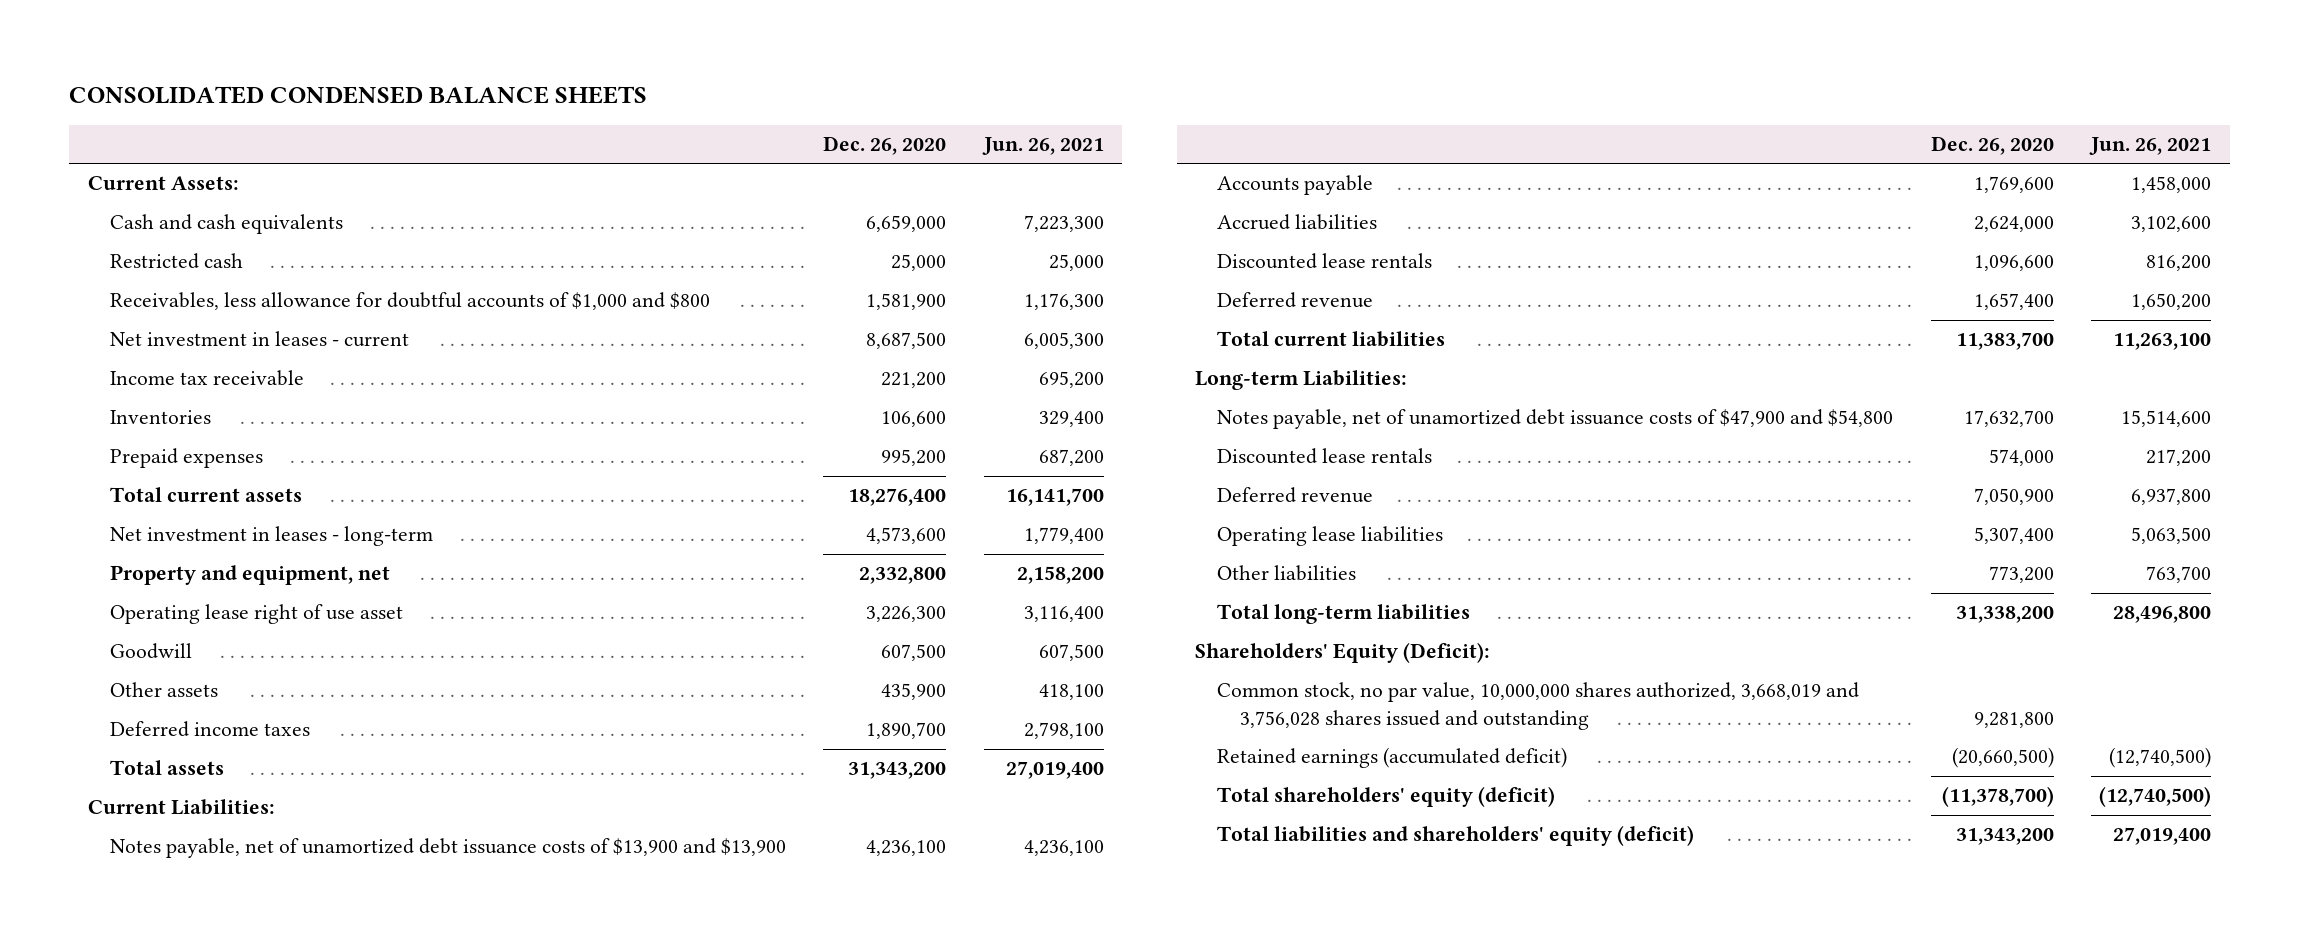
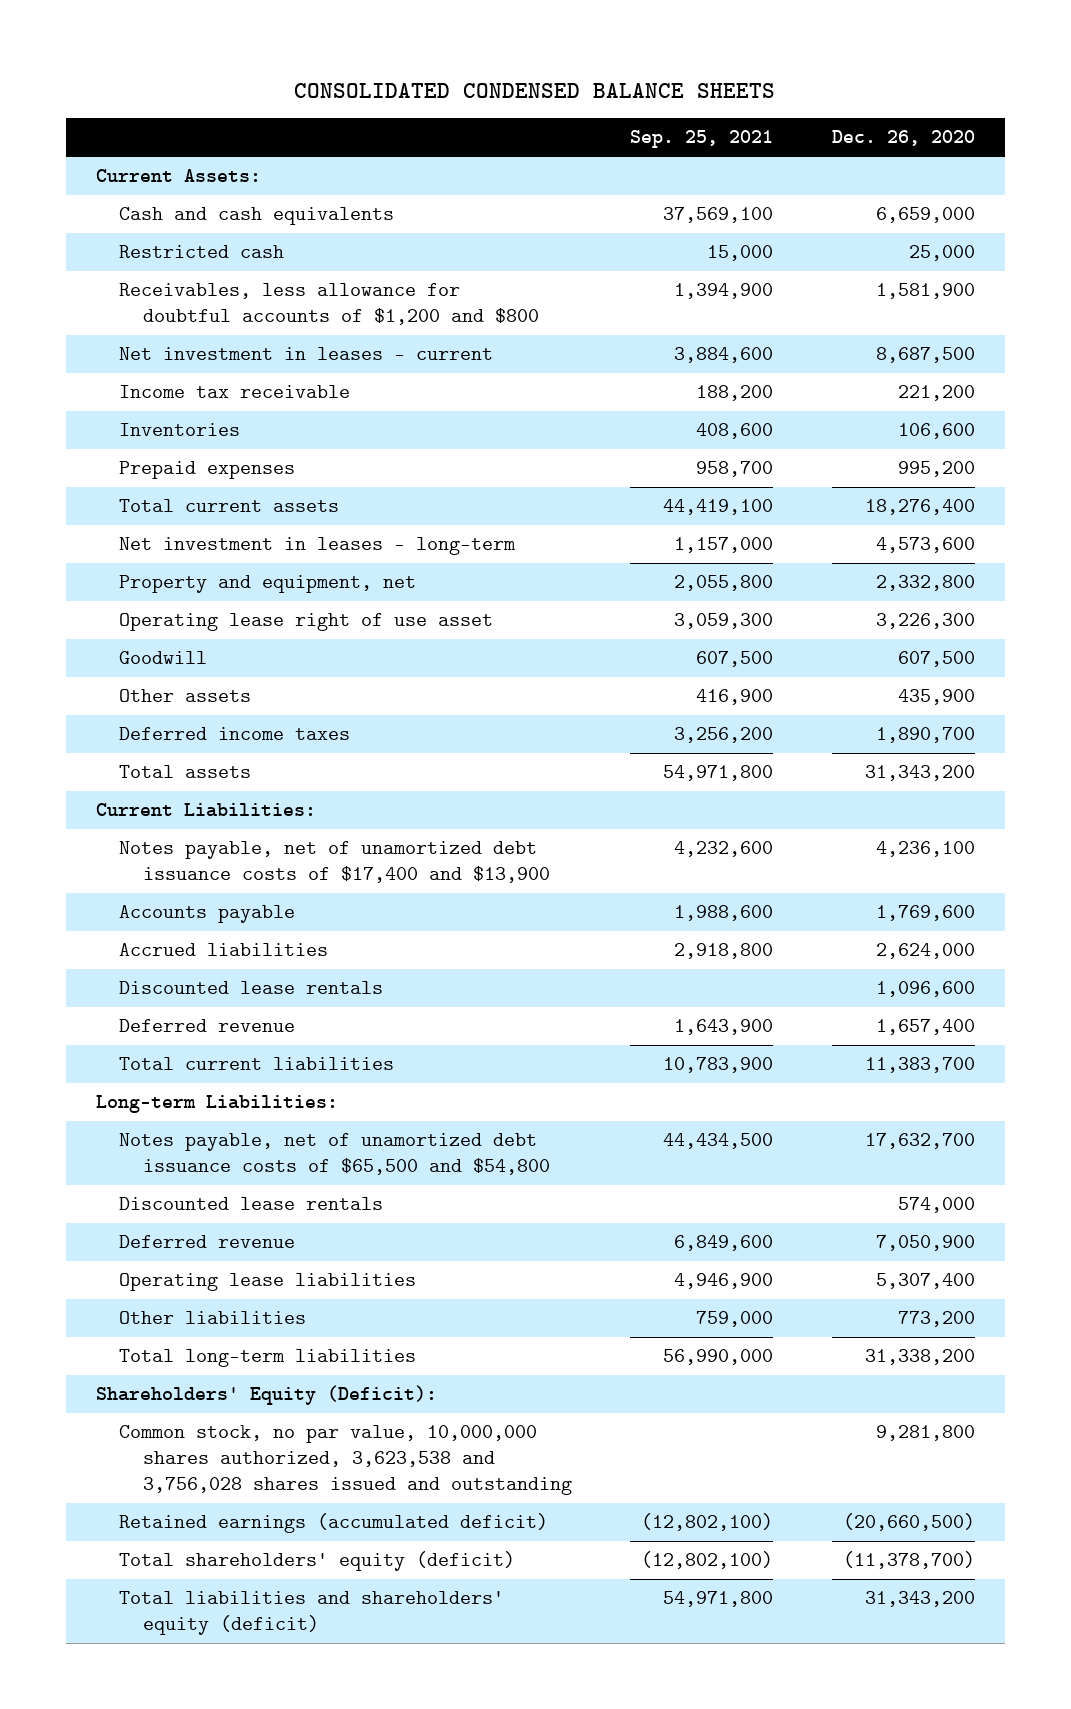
- | Dec. 26, 2020 | Jun. 26, 2021
+ | Sep. 25, 2021 | Dec. 26, 2020
- Receivables, less allowance for doubtful accounts of $1,000 and $800 | 1,581,900 | 1,176,300
+ Receivables, less allowance for doubtful accounts of $1,200 and $800 | 1,394,900 | 1,581,900
- Notes payable, net of unamortized debt issuance costs of $13,900 and $13,900 | 4,236,100 | 4,236,100
+ Notes payable, net of unamortized debt issuance costs of $17,400 and $13,900 | 4,232,600 | 4,236,100
- Notes payable, net of unamortized debt issuance costs of $47,900 and $54,800 | 17,632,700 | 15,514,600
+ Notes payable, net of unamortized debt issuance costs of $65,500 and $54,800 | 44,434,500 | 17,632,700
- Common stock, no par value, 10,000,000 shares authorized, 3,668,019 and 3,756,028 shares issued and outstanding | 9,281,800 |
+ Common stock, no par value, 10,000,000 shares authorized, 3,623,538 and 3,756,028 shares issued and outstanding | | 9,281,800

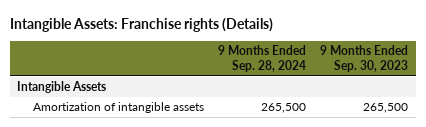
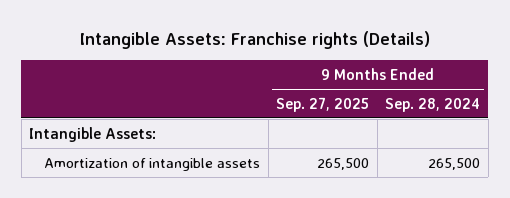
- | 9 Months Ended Sep. 28, 2024 | 9 Months Ended Sep. 30, 2023
+ | 9 Months Ended Sep. 27, 2025 | 9 Months Ended Sep. 28, 2024
- Intangible Assets
+ Intangible Assets:

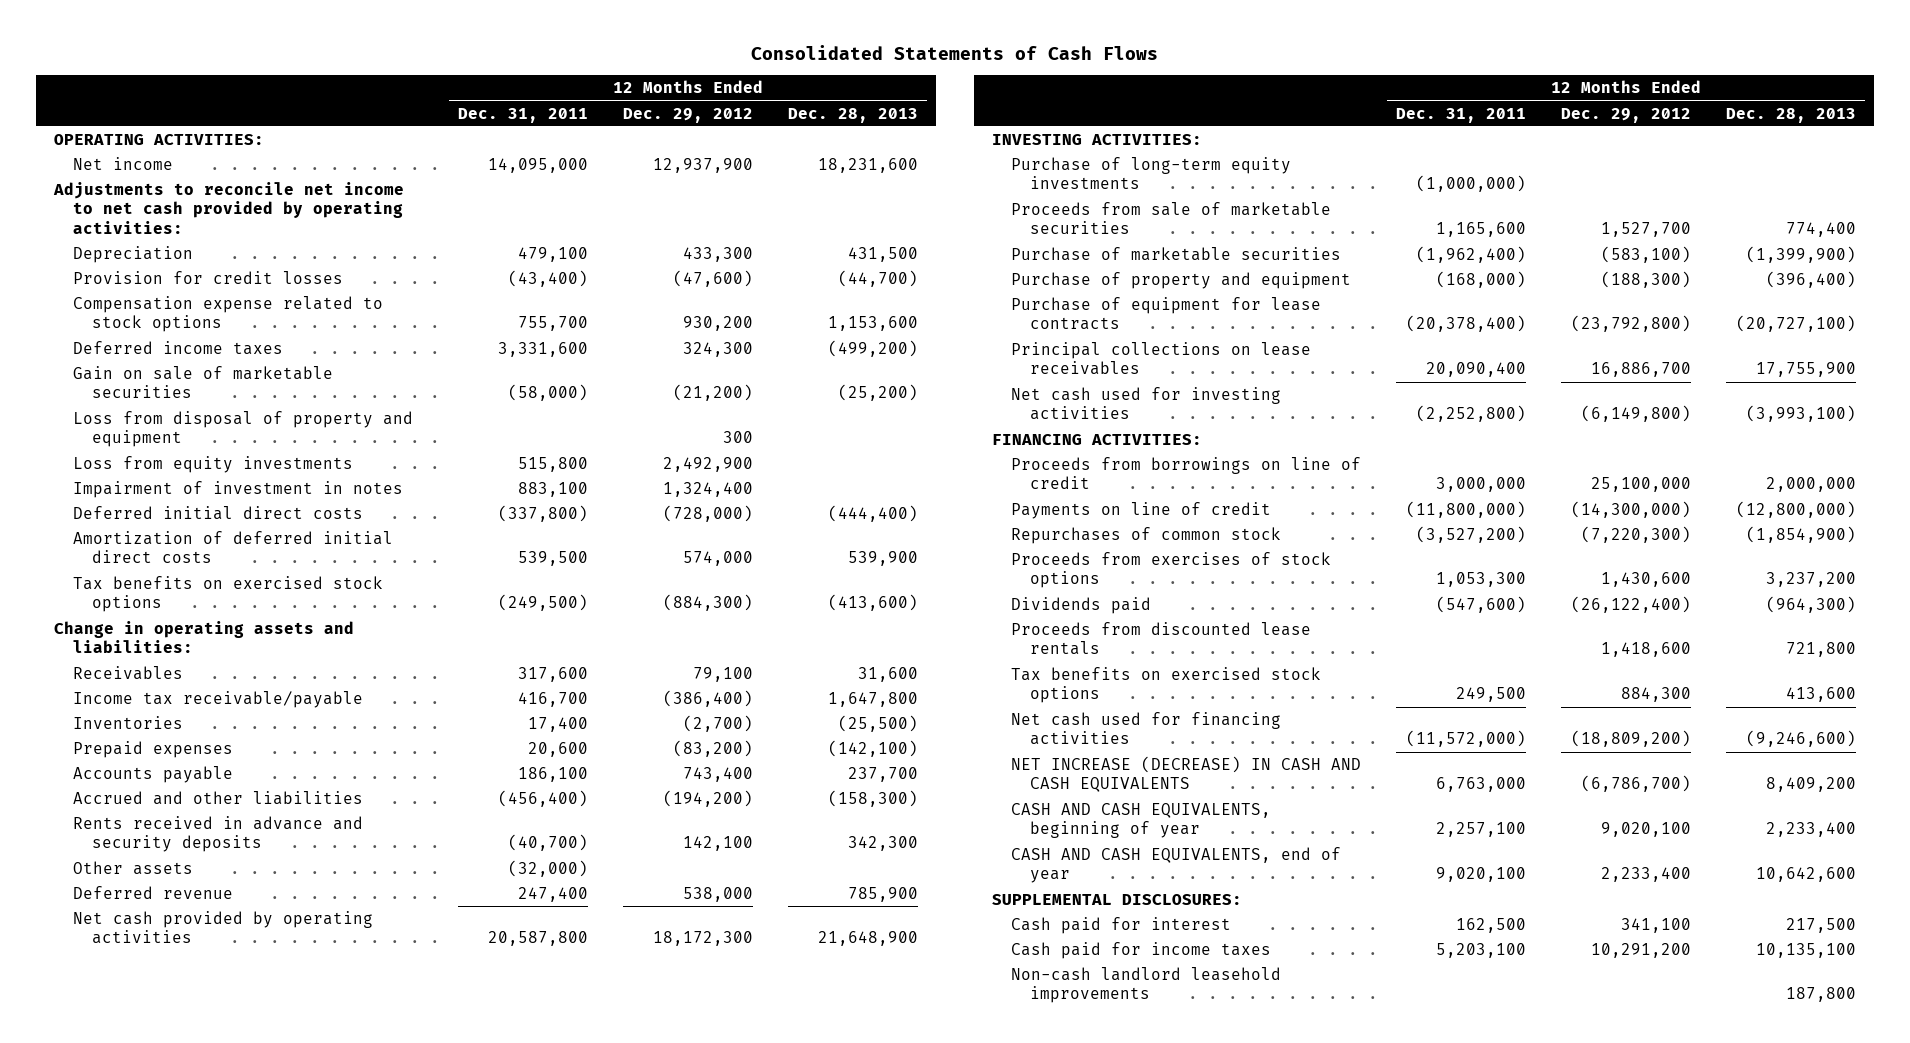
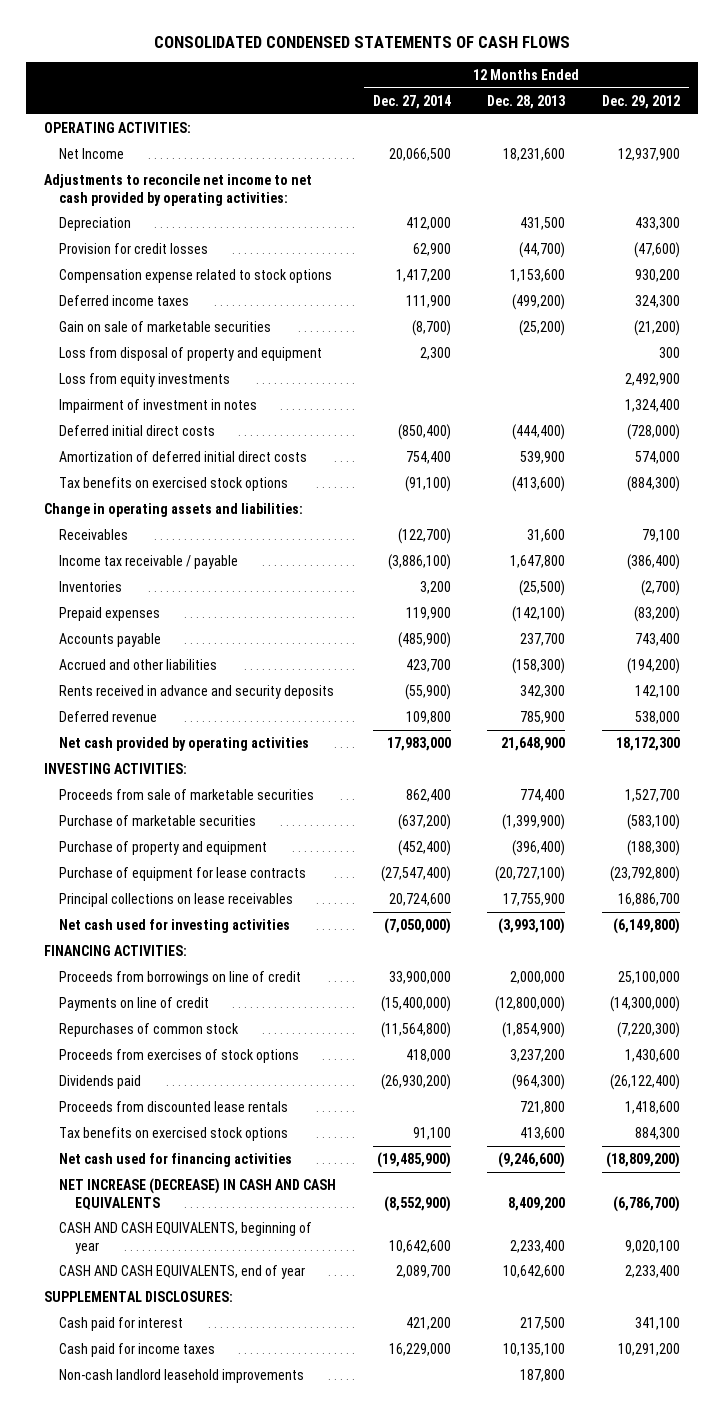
- Consolidated Statements of Cash Flows
+ CONSOLIDATED CONDENSED STATEMENTS OF CASH FLOWS
- | 12 Months Ended Dec. 31, 2011 | 12 Months Ended Dec. 29, 2012 | 12 Months Ended Dec. 28, 2013
+ | 12 Months Ended Dec. 27, 2014 | 12 Months Ended Dec. 28, 2013 | 12 Months Ended Dec. 29, 2012
- Net income | 14,095,000 | 12,937,900 | 18,231,600
+ Net Income | 20,066,500 | 18,231,600 | 12,937,900
- Income tax receivable/payable | 416,700 | (386,400) | 1,647,800
+ Income tax receivable / payable | (3,886,100) | 1,647,800 | (386,400)
- Other assets | (32,000) | |
- Purchase of long-term equity investments | (1,000,000) | |

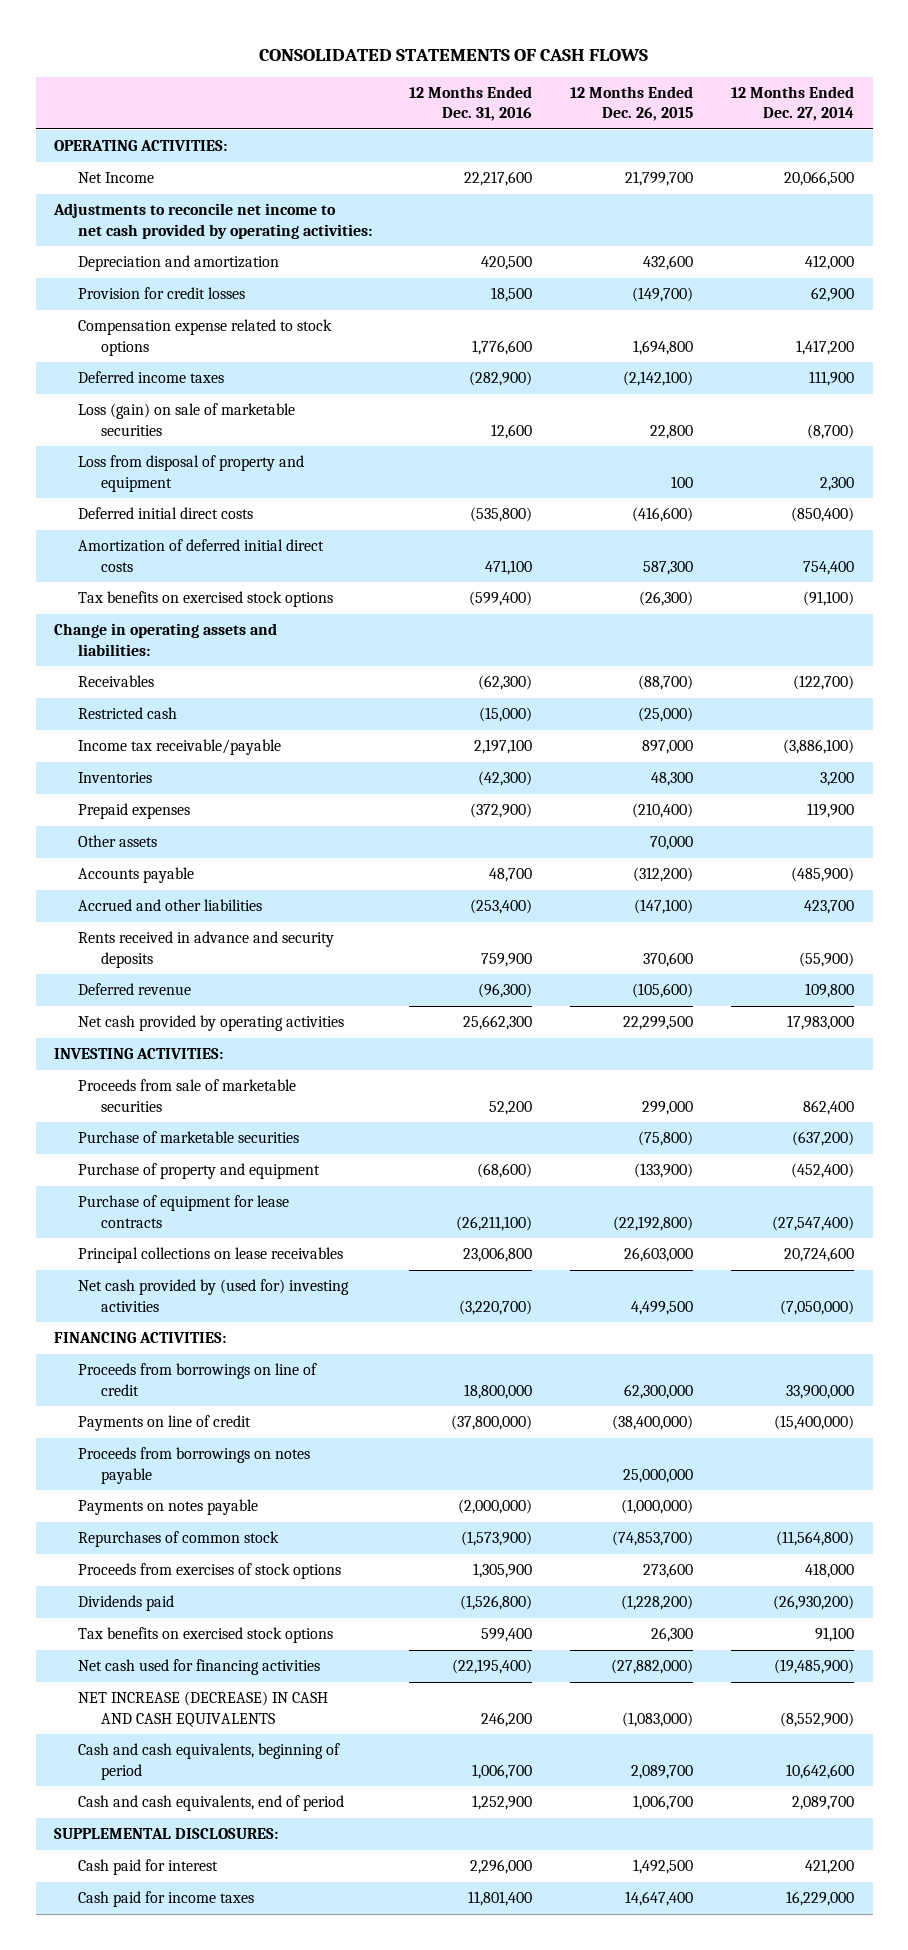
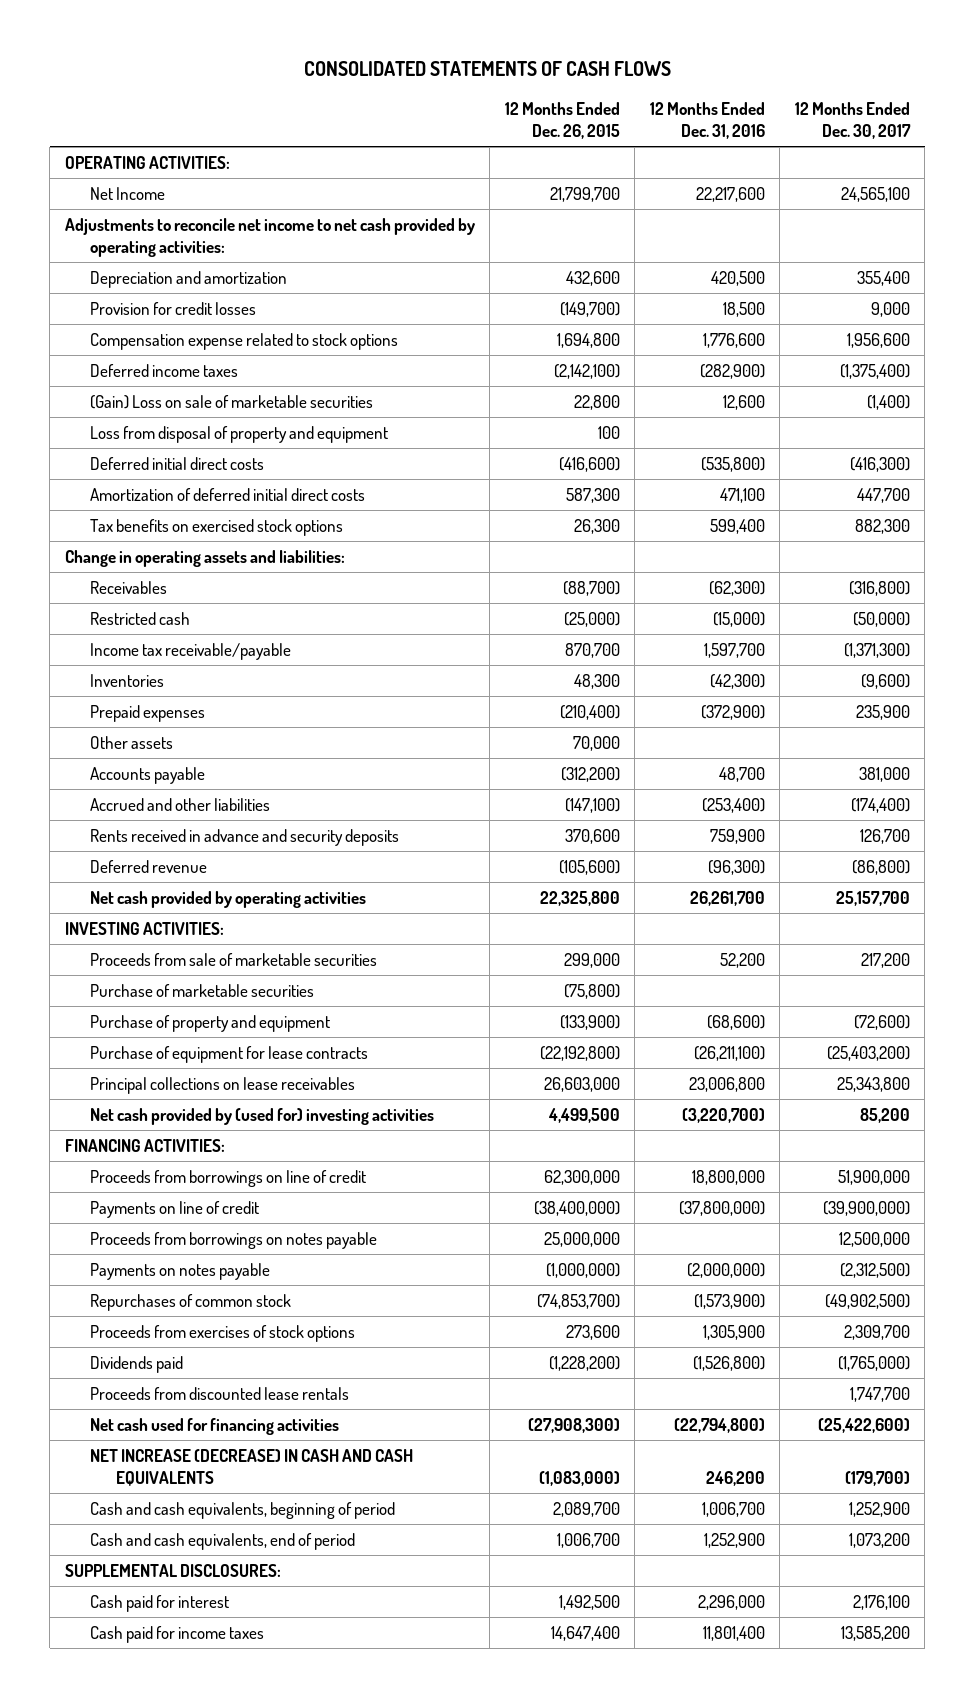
- | 12 Months Ended Dec. 31, 2016 | 12 Months Ended Dec. 26, 2015 | 12 Months Ended Dec. 27, 2014
+ | 12 Months Ended Dec. 26, 2015 | 12 Months Ended Dec. 31, 2016 | 12 Months Ended Dec. 30, 2017
- Loss (gain) on sale of marketable securities | 12,600 | 22,800 | (8,700)
+ (Gain) Loss on sale of marketable securities | 22,800 | 12,600 | (1,400)
- Tax benefits on exercised stock options | (599,400) | (26,300) | (91,100)
moved up: Tax benefits on exercised stock options | 26,300 | 599,400 | 882,300
- Income tax receivable/payable | 2,197,100 | 897,000 | (3,886,100)
+ Income tax receivable/payable | 870,700 | 1,597,700 | (1,371,300)
- Net cash provided by operating activities | 25,662,300 | 22,299,500 | 17,983,000
+ Net cash provided by operating activities | 22,325,800 | 26,261,700 | 25,157,700
- Net cash used for financing activities | (22,195,400) | (27,882,000) | (19,485,900)
+ Proceeds from discounted lease rentals | | | 1,747,700
+ Net cash used for financing activities | (27,908,300) | (22,794,800) | (25,422,600)

